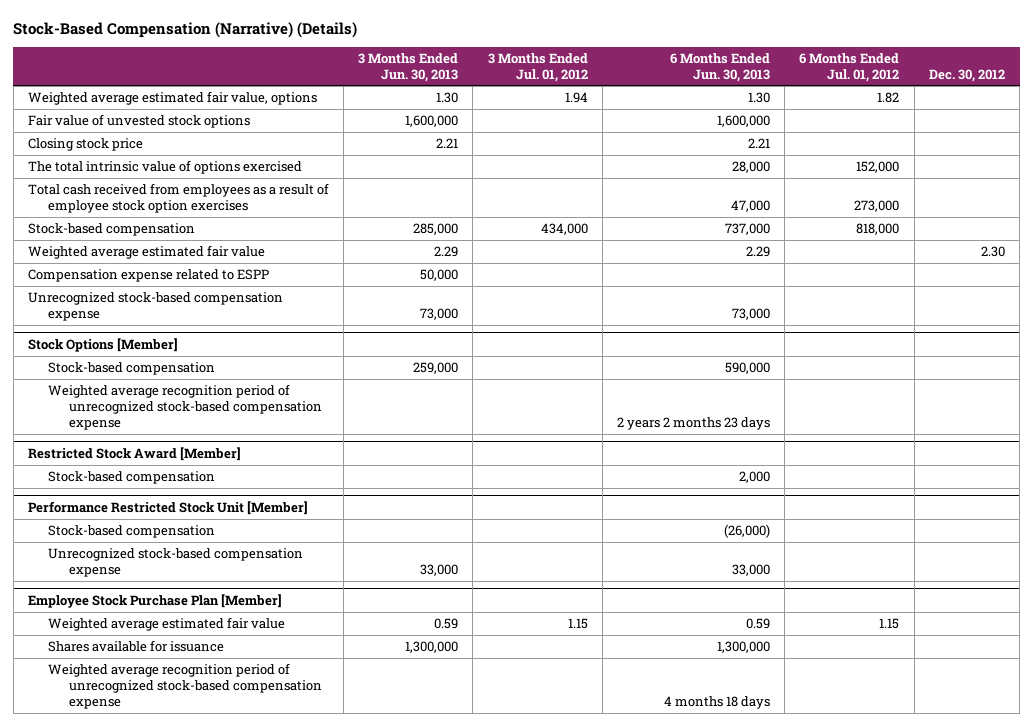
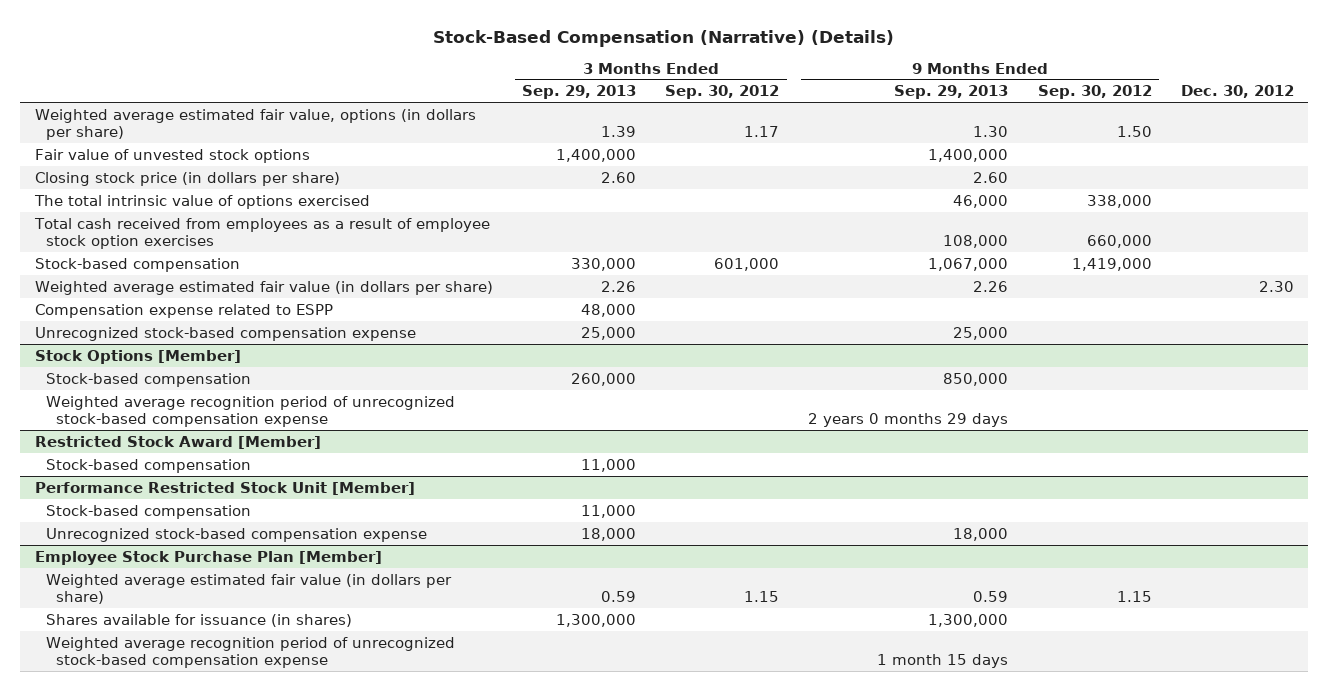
- | 3 Months Ended Jun. 30, 2013 | 3 Months Ended Jul. 01, 2012 | 6 Months Ended Jun. 30, 2013 | 6 Months Ended Jul. 01, 2012 | Dec. 30, 2012
+ | 3 Months Ended Sep. 29, 2013 | 3 Months Ended Sep. 30, 2012 | 9 Months Ended Sep. 29, 2013 | 9 Months Ended Sep. 30, 2012 | Dec. 30, 2012
- Weighted average estimated fair value, options | 1.30 | 1.94 | 1.30 | 1.82 |
+ Weighted average estimated fair value, options (in dollars per share) | 1.39 | 1.17 | 1.30 | 1.50 |
- Closing stock price | 2.21 | | 2.21 | |
+ Closing stock price (in dollars per share) | 2.60 | | 2.60 | |
- Weighted average estimated fair value | 2.29 | | 2.29 | | 2.30
+ Weighted average estimated fair value (in dollars per share) | 2.26 | | 2.26 | | 2.30
@ Employee Stock Purchase Plan [Member]
- Weighted average estimated fair value | 0.59 | 1.15 | 0.59 | 1.15 |
- Shares available for issuance | 1,300,000 | | 1,300,000 | |
+ Weighted average estimated fair value (in dollars per share) | 0.59 | 1.15 | 0.59 | 1.15 |
+ Shares available for issuance (in shares) | 1,300,000 | | 1,300,000 | |

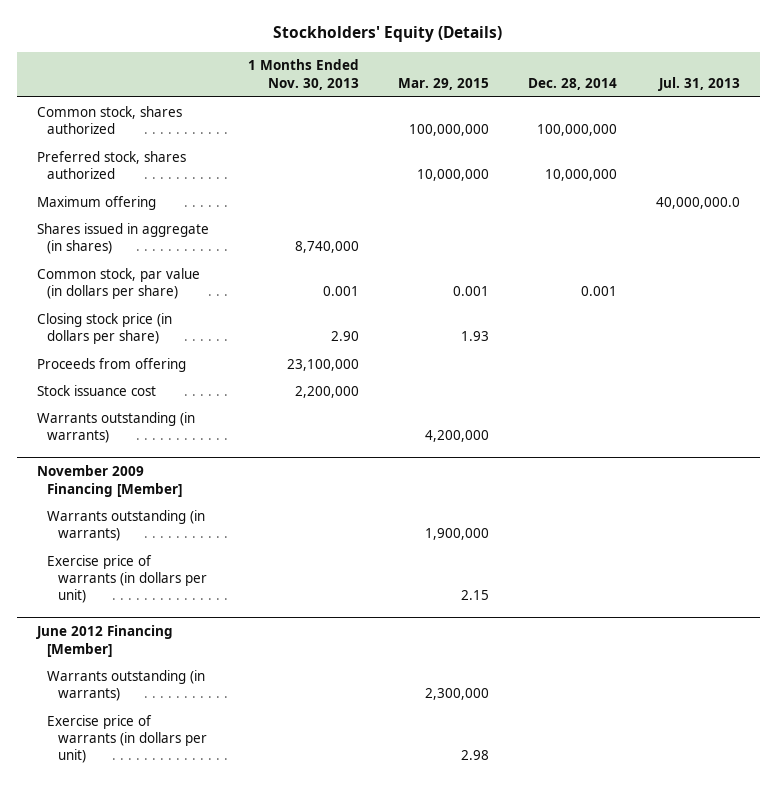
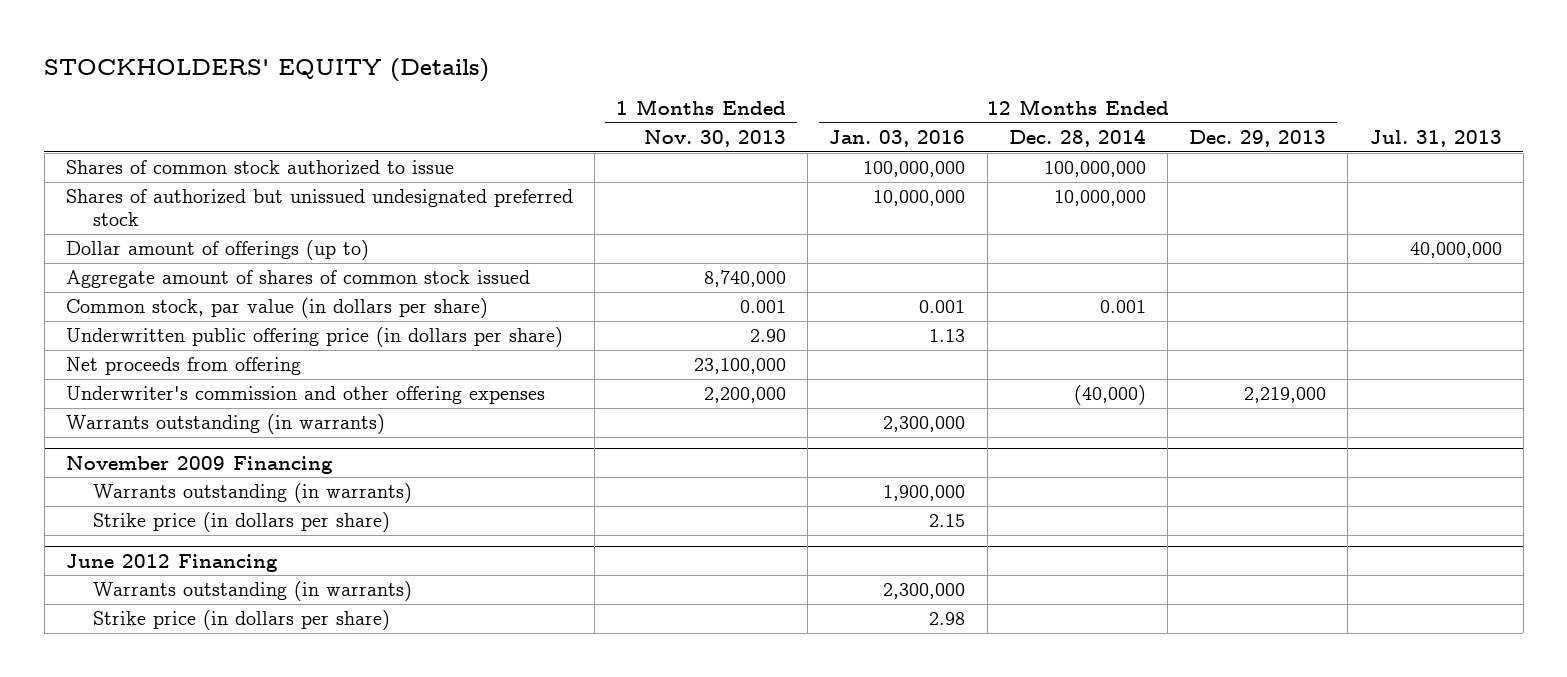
- Stockholders' Equity (Details)
+ STOCKHOLDERS' EQUITY (Details)
- | 1 Months Ended Nov. 30, 2013 | Mar. 29, 2015 | Dec. 28, 2014 | Jul. 31, 2013
+ | 1 Months Ended Nov. 30, 2013 | 12 Months Ended Jan. 03, 2016 | 12 Months Ended Dec. 28, 2014 | 12 Months Ended Dec. 29, 2013 | Jul. 31, 2013
- Common stock, shares authorized | | 100,000,000 | 100,000,000 |
- Preferred stock, shares authorized | | 10,000,000 | 10,000,000 |
- Maximum offering | | | | 40,000,000.0
- Shares issued in aggregate (in shares) | 8,740,000 | | |
+ Shares of common stock authorized to issue | | 100,000,000 | 100,000,000 | |
+ Shares of authorized but unissued undesignated preferred stock | | 10,000,000 | 10,000,000 | |
+ Dollar amount of offerings (up to) | | | | | 40,000,000
+ Aggregate amount of shares of common stock issued | 8,740,000 | | | |
- Closing stock price (in dollars per share) | 2.90 | 1.93 | |
- Proceeds from offering | 23,100,000 | | |
- Stock issuance cost | 2,200,000 | | |
+ Underwritten public offering price (in dollars per share) | 2.90 | 1.13 | | |
+ Net proceeds from offering | 23,100,000 | | | |
+ Underwriter's commission and other offering expenses | 2,200,000 | | (40,000) | 2,219,000 |
- November 2009 Financing [Member]
+ November 2009 Financing
- Exercise price of warrants (in dollars per unit) | | 2.15 | |
- June 2012 Financing [Member]
+ Strike price (in dollars per share) | | 2.15 | | |
+ June 2012 Financing
- Exercise price of warrants (in dollars per unit) | | 2.98 | |
+ Strike price (in dollars per share) | | 2.98 | | |

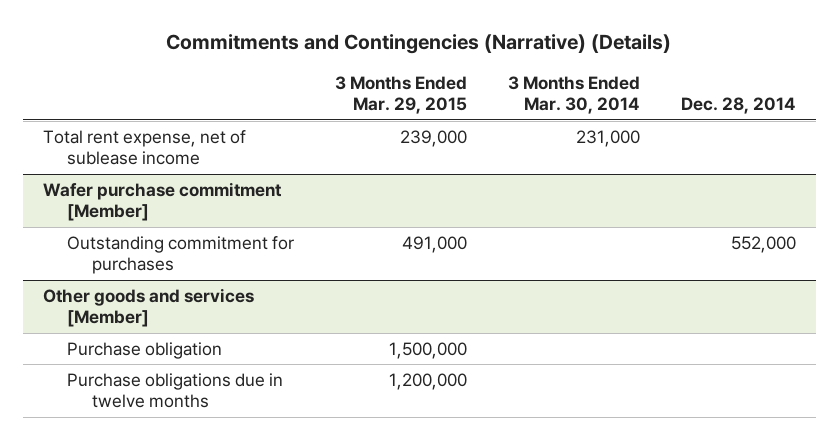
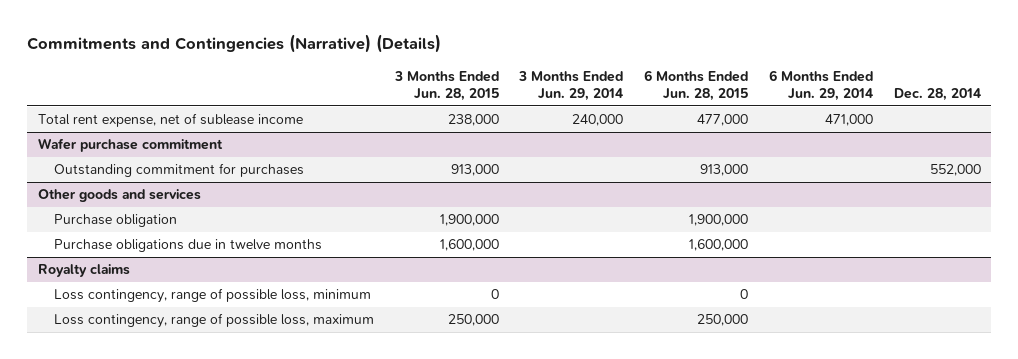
- | 3 Months Ended Mar. 29, 2015 | 3 Months Ended Mar. 30, 2014 | Dec. 28, 2014
+ | 3 Months Ended Jun. 28, 2015 | 3 Months Ended Jun. 29, 2014 | 6 Months Ended Jun. 28, 2015 | 6 Months Ended Jun. 29, 2014 | Dec. 28, 2014
- Wafer purchase commitment [Member]
+ Wafer purchase commitment
- Other goods and services [Member]
+ Other goods and services
+ Royalty claims
+ Loss contingency, range of possible loss, minimum | 0 | | 0 | |
+ Loss contingency, range of possible loss, maximum | 250,000 | | 250,000 | |

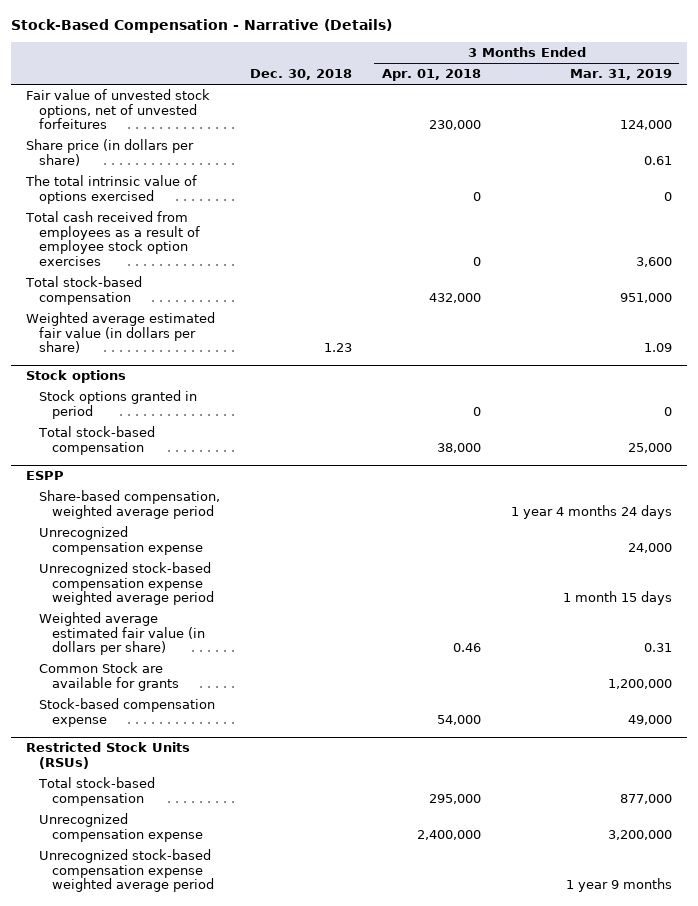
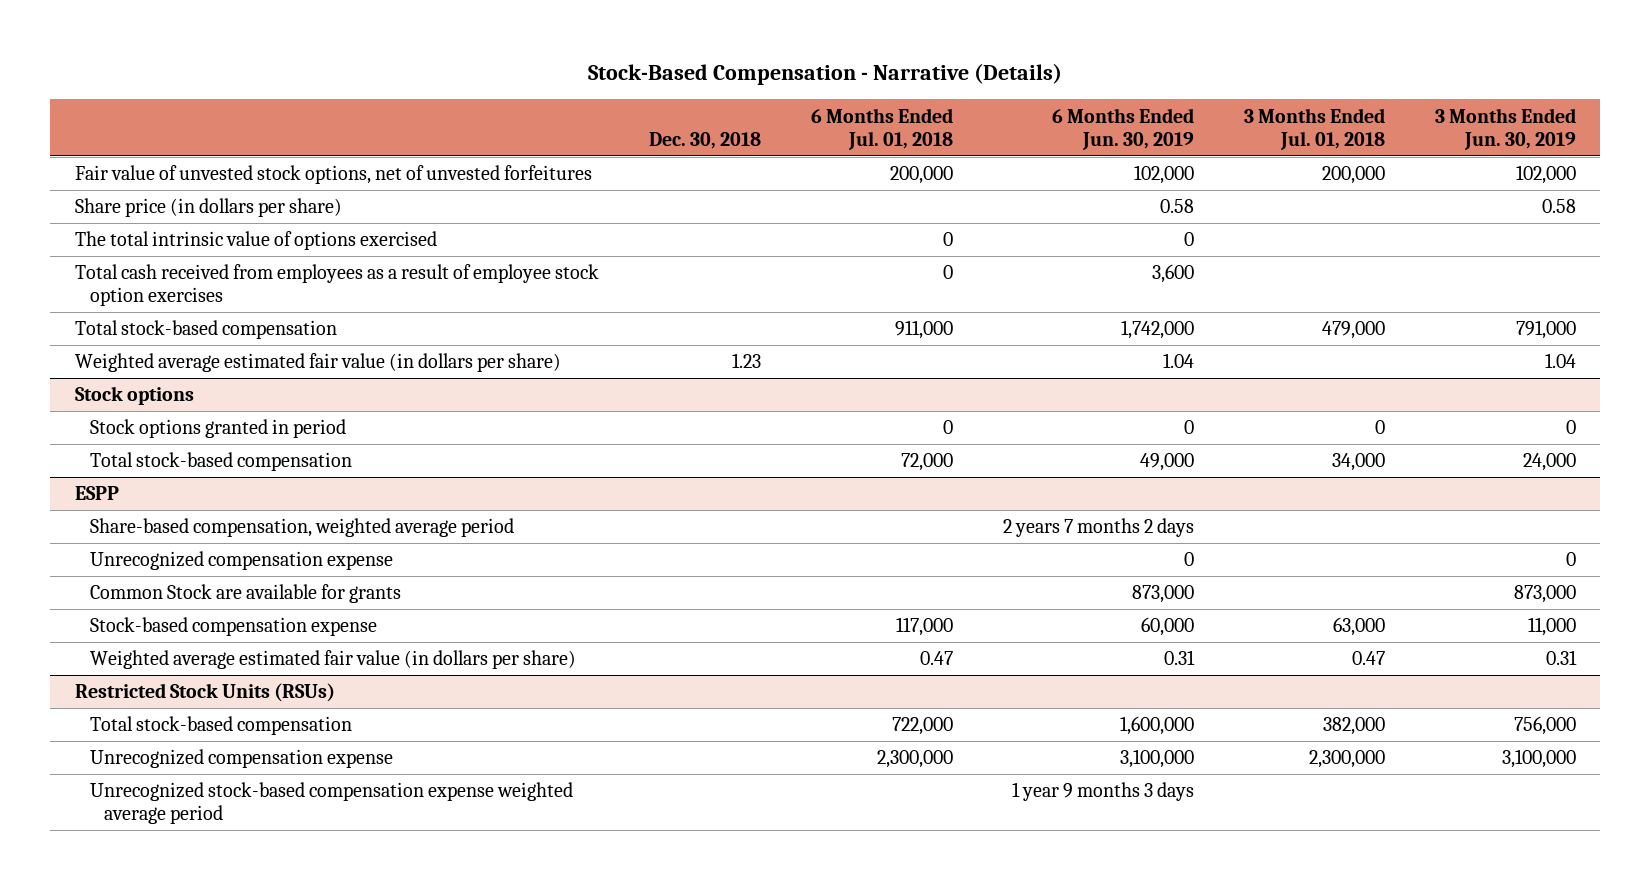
- | Dec. 30, 2018 | 3 Months Ended Apr. 01, 2018 | 3 Months Ended Mar. 31, 2019
+ | Dec. 30, 2018 | 6 Months Ended Jul. 01, 2018 | 6 Months Ended Jun. 30, 2019 | 3 Months Ended Jul. 01, 2018 | 3 Months Ended Jun. 30, 2019
@ ESPP
- Unrecognized stock-based compensation expense weighted average period | | | 1 month 15 days
moved down: Weighted average estimated fair value (in dollars per share) | | 0.47 | 0.31 | 0.47 | 0.31

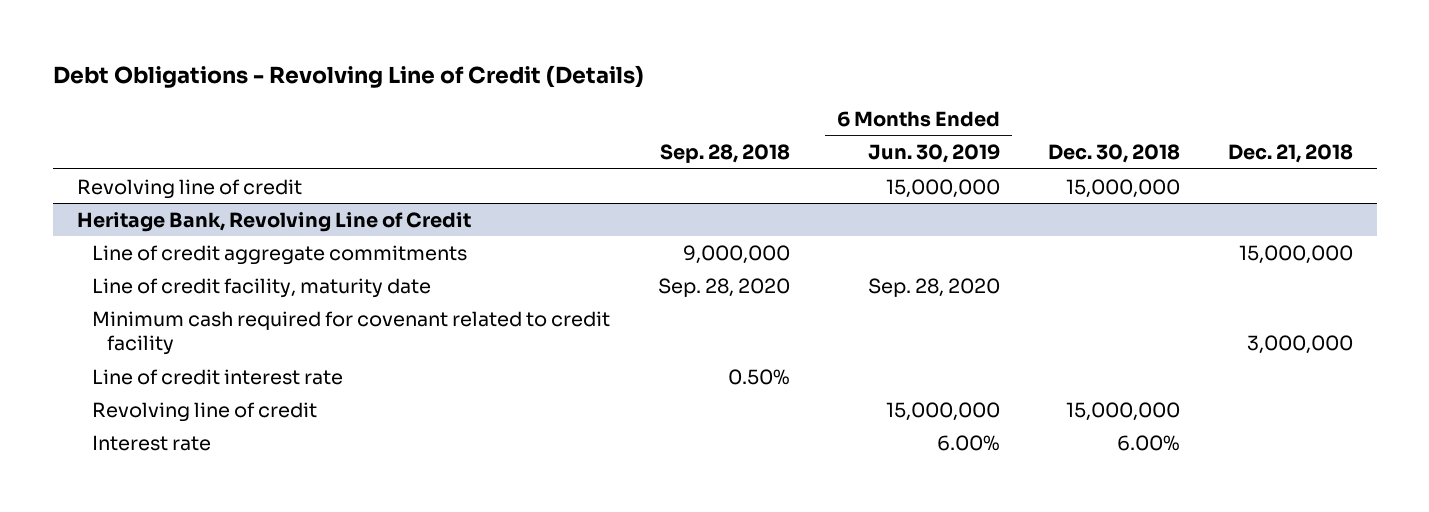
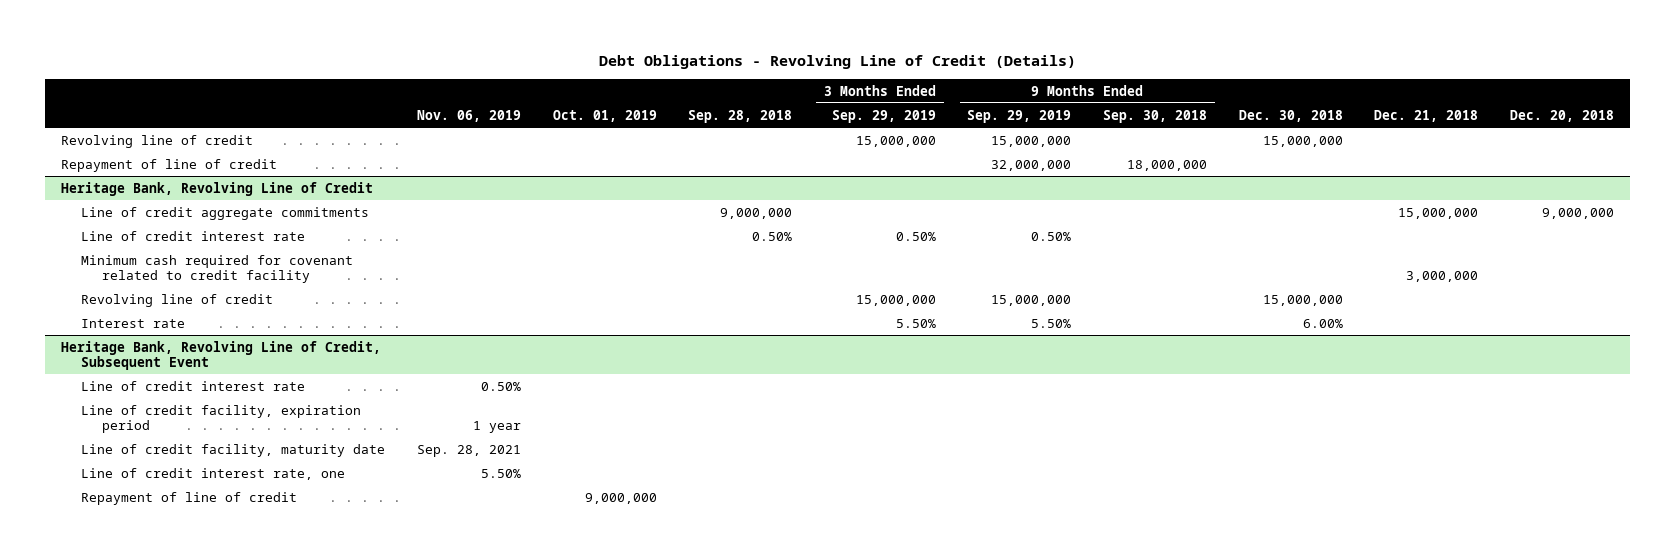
- | Sep. 28, 2018 | 6 Months Ended Jun. 30, 2019 | Dec. 30, 2018 | Dec. 21, 2018
+ | Nov. 06, 2019 | Oct. 01, 2019 | Sep. 28, 2018 | 3 Months Ended Sep. 29, 2019 | 9 Months Ended Sep. 29, 2019 | 9 Months Ended Sep. 30, 2018 | Dec. 30, 2018 | Dec. 21, 2018 | Dec. 20, 2018
+ Repayment of line of credit | | | | | 32,000,000 | 18,000,000 | | |
@ Heritage Bank, Revolving Line of Credit
- Line of credit facility, maturity date | Sep. 28, 2020 | Sep. 28, 2020 | |
moved down: Minimum cash required for covenant related to credit facility | | | | | | | | 3,000,000 |
+ Heritage Bank, Revolving Line of Credit, Subsequent Event
+ Line of credit interest rate | 0.50% | | | | | | | |
+ Line of credit facility, expiration period | 1 year | | | | | | | |
+ Line of credit facility, maturity date | Sep. 28, 2021 | | | | | | | |
+ Line of credit interest rate, one | 5.50% | | | | | | | |
+ Repayment of line of credit | | 9,000,000 | | | | | | |

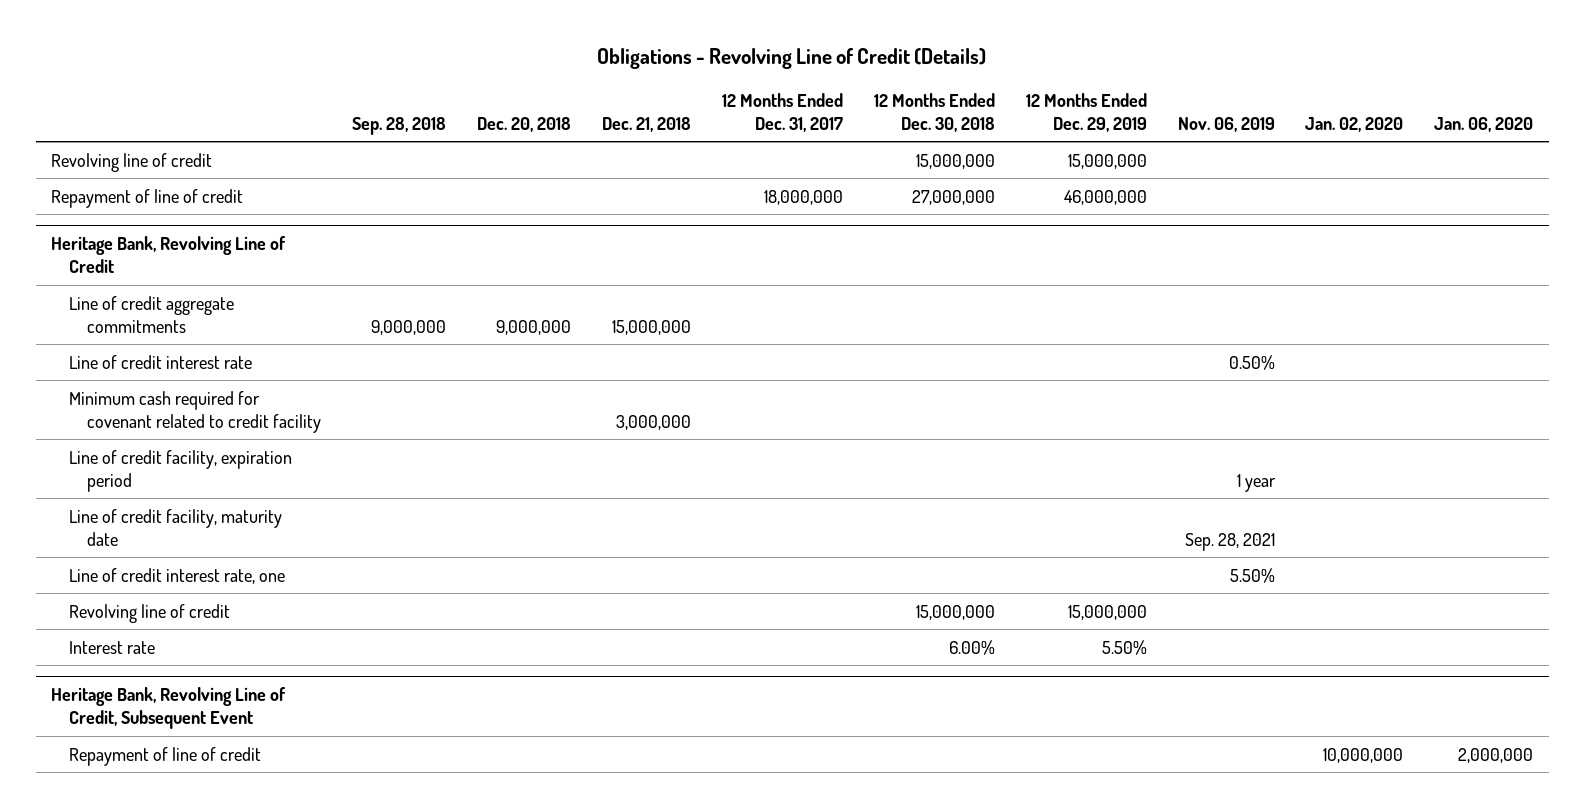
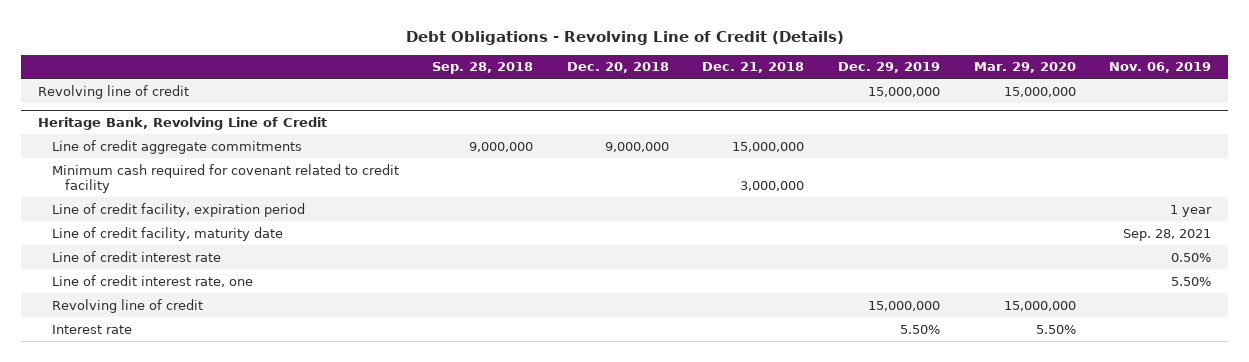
- Obligations - Revolving Line of Credit (Details)
+ Debt Obligations - Revolving Line of Credit (Details)
- | Sep. 28, 2018 | Dec. 20, 2018 | Dec. 21, 2018 | 12 Months Ended Dec. 31, 2017 | 12 Months Ended Dec. 30, 2018 | 12 Months Ended Dec. 29, 2019 | Nov. 06, 2019 | Jan. 02, 2020 | Jan. 06, 2020
+ | Sep. 28, 2018 | Dec. 20, 2018 | Dec. 21, 2018 | Dec. 29, 2019 | Mar. 29, 2020 | Nov. 06, 2019
- Repayment of line of credit | | | | 18,000,000 | 27,000,000 | 46,000,000 | | |
@ Heritage Bank, Revolving Line of Credit
moved down: Line of credit interest rate | | | | | | 0.50%
- Heritage Bank, Revolving Line of Credit, Subsequent Event
- Repayment of line of credit | | | | | | | | 10,000,000 | 2,000,000

